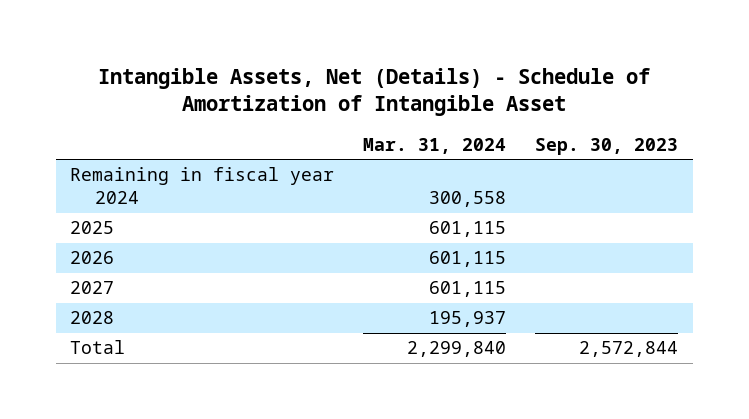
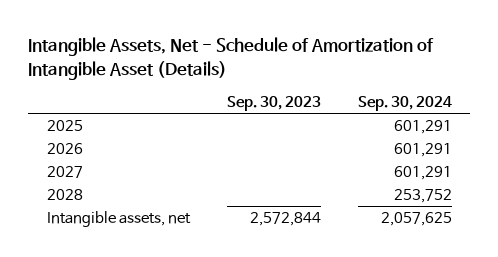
- Intangible Assets, Net (Details) - Schedule of Amortization of Intangible Asset
+ Intangible Assets, Net - Schedule of Amortization of Intangible Asset (Details)
- | Mar. 31, 2024 | Sep. 30, 2023
+ | Sep. 30, 2023 | Sep. 30, 2024
- Remaining in fiscal year 2024 | 300,558 |
- Total | 2,299,840 | 2,572,844
+ Intangible assets, net | 2,572,844 | 2,057,625

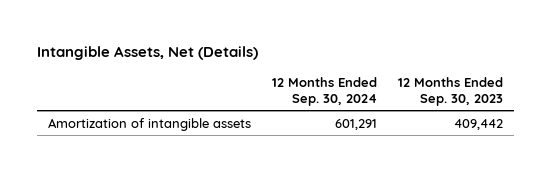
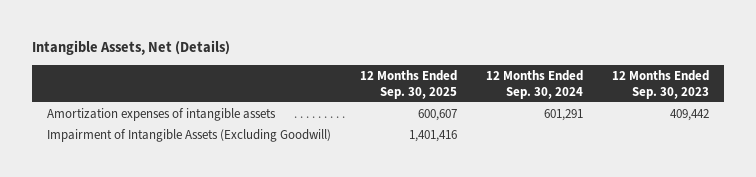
- | 12 Months Ended Sep. 30, 2024 | 12 Months Ended Sep. 30, 2023
+ | 12 Months Ended Sep. 30, 2025 | 12 Months Ended Sep. 30, 2024 | 12 Months Ended Sep. 30, 2023
- Amortization of intangible assets | 601,291 | 409,442
+ Amortization expenses of intangible assets | 600,607 | 601,291 | 409,442
+ Impairment of Intangible Assets (Excluding Goodwill) | 1,401,416 | |

